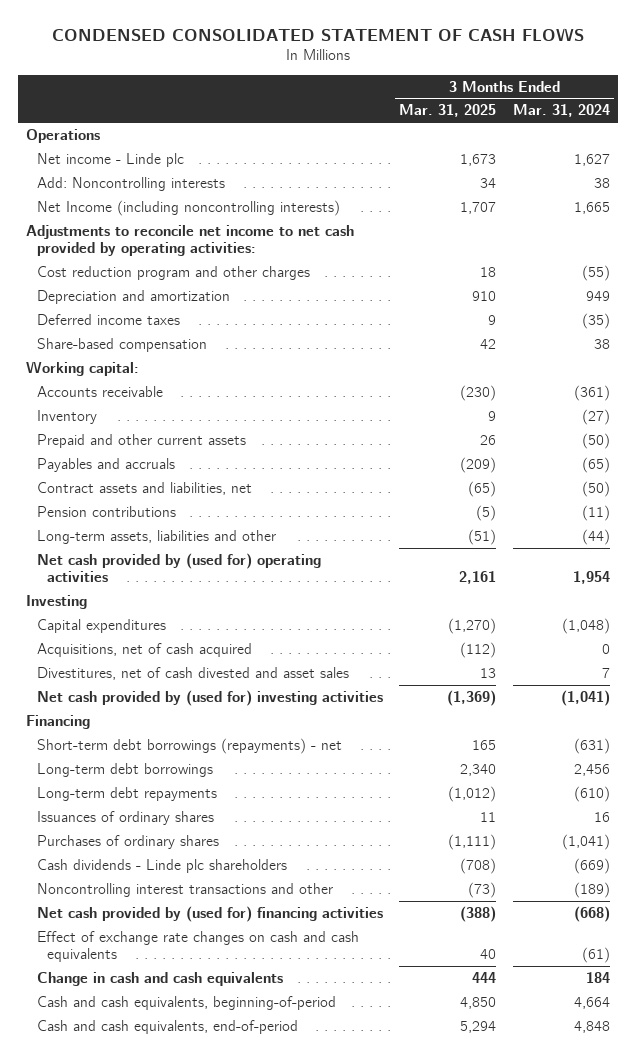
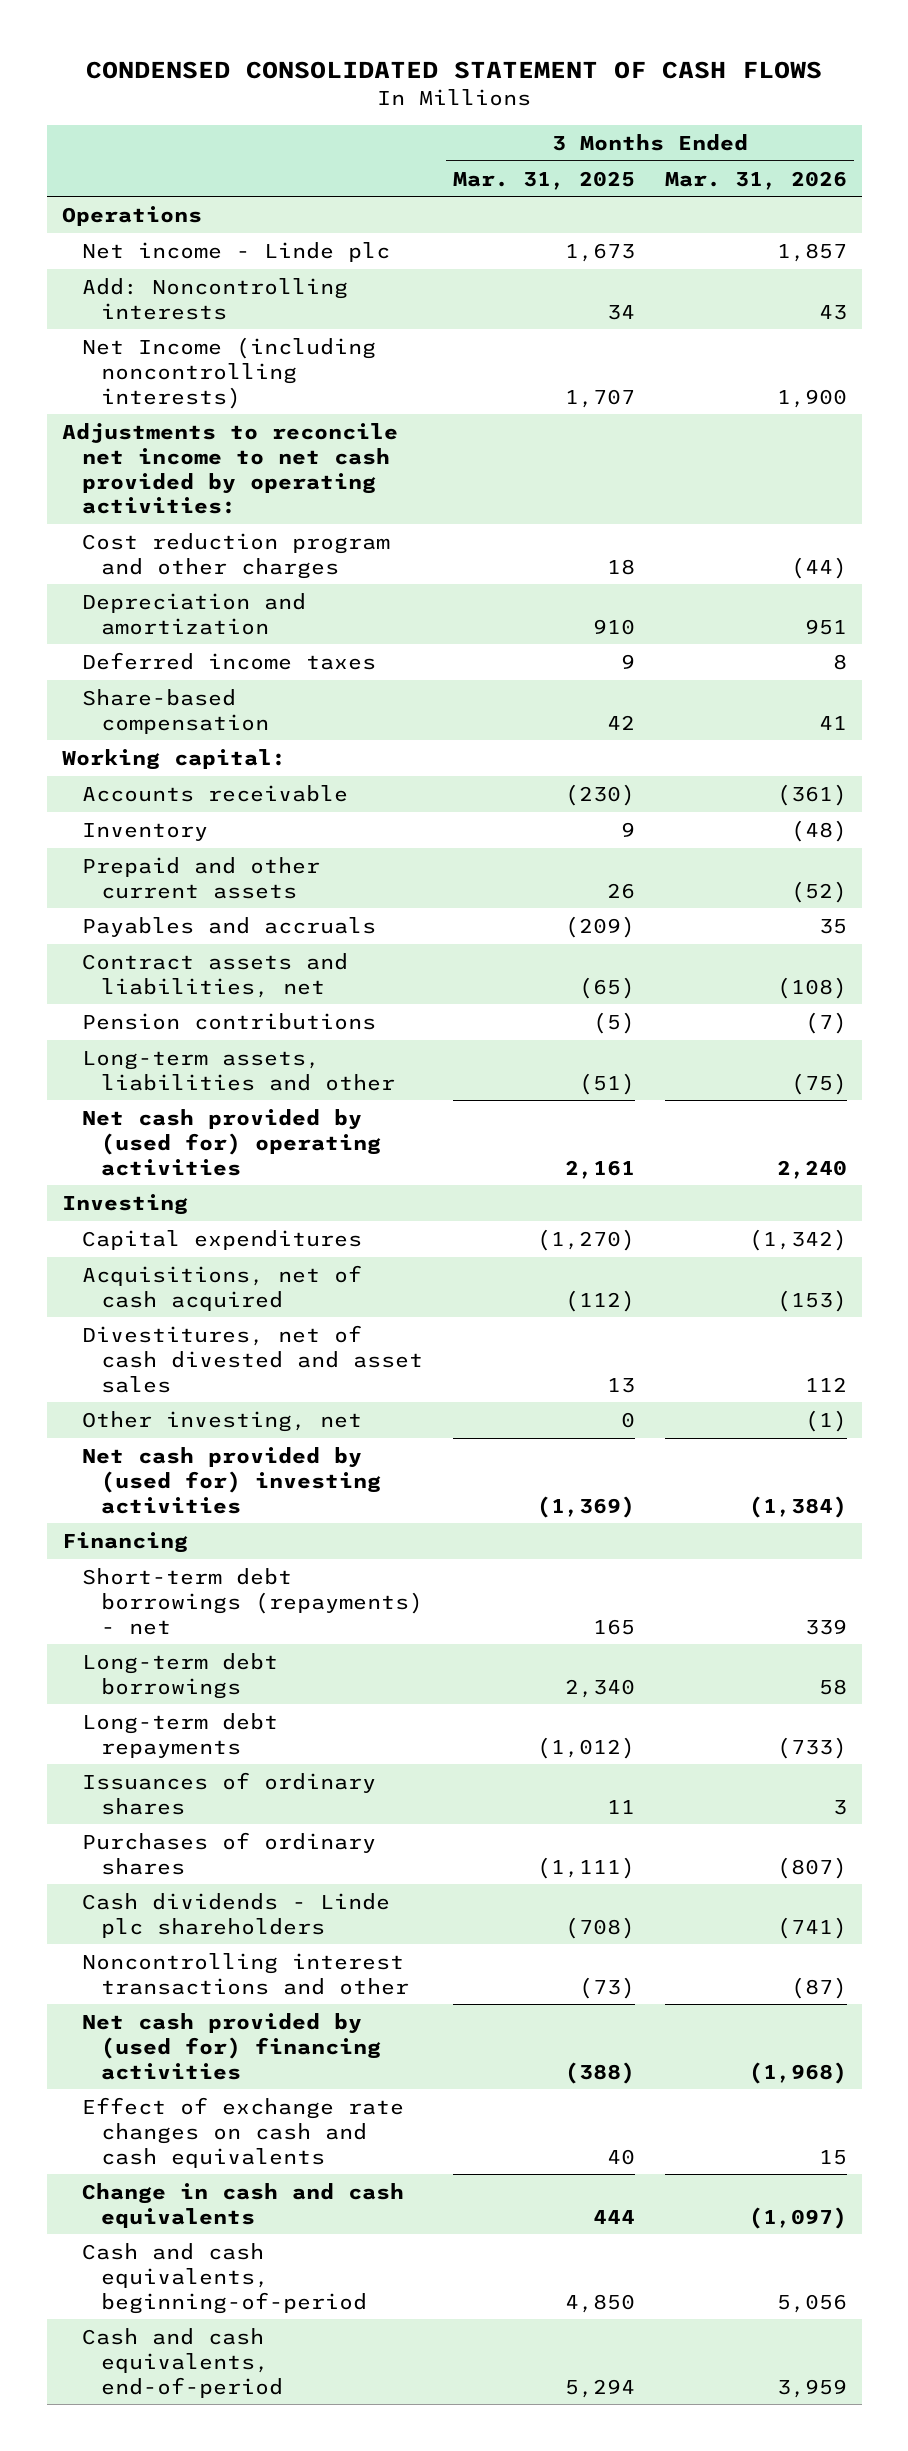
- | 3 Months Ended Mar. 31, 2025 | 3 Months Ended Mar. 31, 2024
+ | 3 Months Ended Mar. 31, 2025 | 3 Months Ended Mar. 31, 2026
+ Other investing, net | 0 | (1)

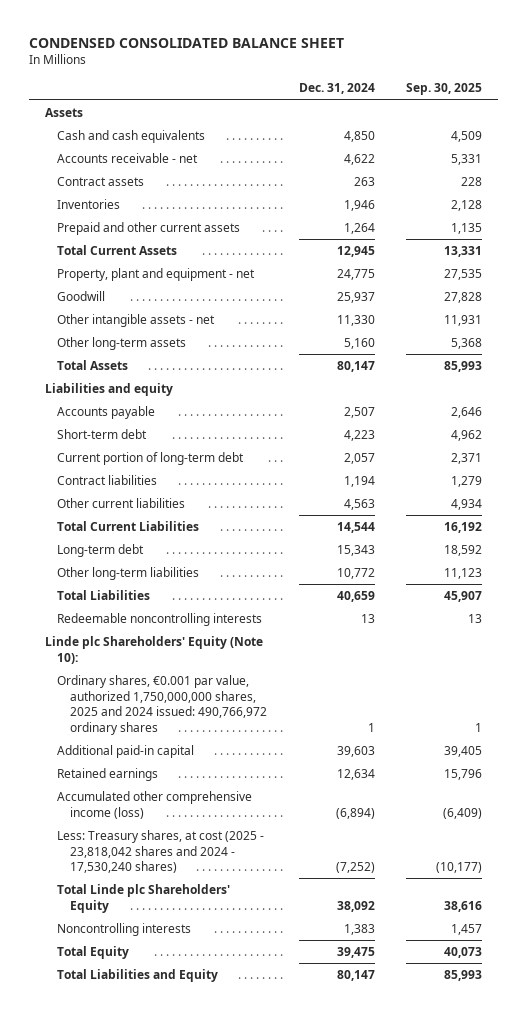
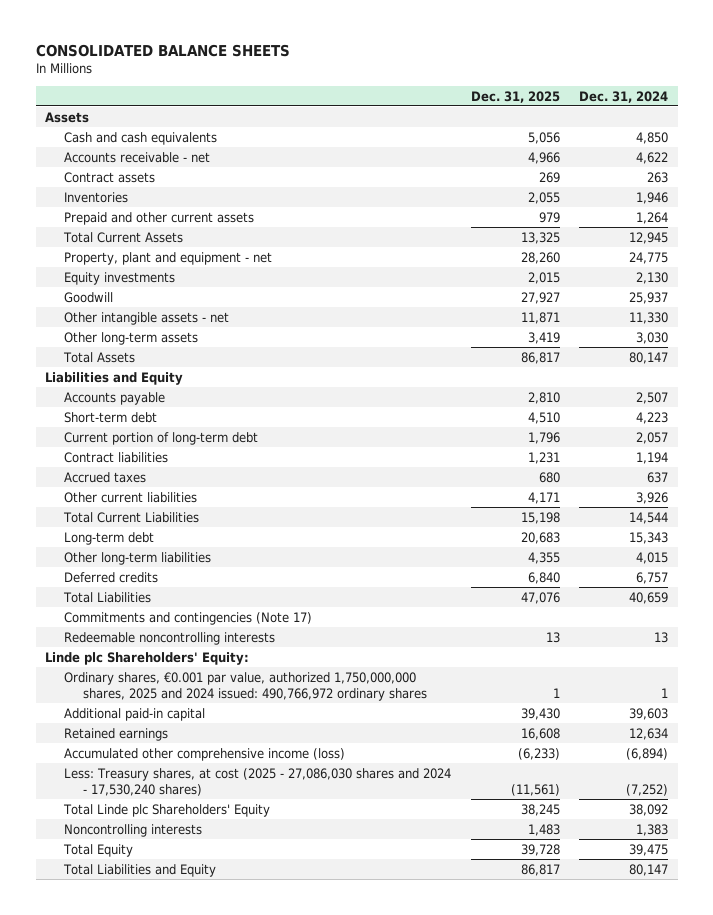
- CONDENSED CONSOLIDATED BALANCE SHEET
+ CONSOLIDATED BALANCE SHEETS
- | Dec. 31, 2024 | Sep. 30, 2025
+ | Dec. 31, 2025 | Dec. 31, 2024
+ Equity investments | 2,015 | 2,130
- Other long-term assets | 5,160 | 5,368
+ Other long-term assets | 3,419 | 3,030
- Liabilities and equity
+ Liabilities and Equity
- Other current liabilities | 4,563 | 4,934
+ Accrued taxes | 680 | 637
+ Other current liabilities | 4,171 | 3,926
- Other long-term liabilities | 10,772 | 11,123
+ Other long-term liabilities | 4,355 | 4,015
+ Deferred credits | 6,840 | 6,757
+ Commitments and contingencies (Note 17)
- Linde plc Shareholders' Equity (Note 10):
+ Linde plc Shareholders' Equity:
- Less: Treasury shares, at cost (2025 - 23,818,042 shares and 2024 - 17,530,240 shares) | (7,252) | (10,177)
+ Less: Treasury shares, at cost (2025 - 27,086,030 shares and 2024 - 17,530,240 shares) | (11,561) | (7,252)

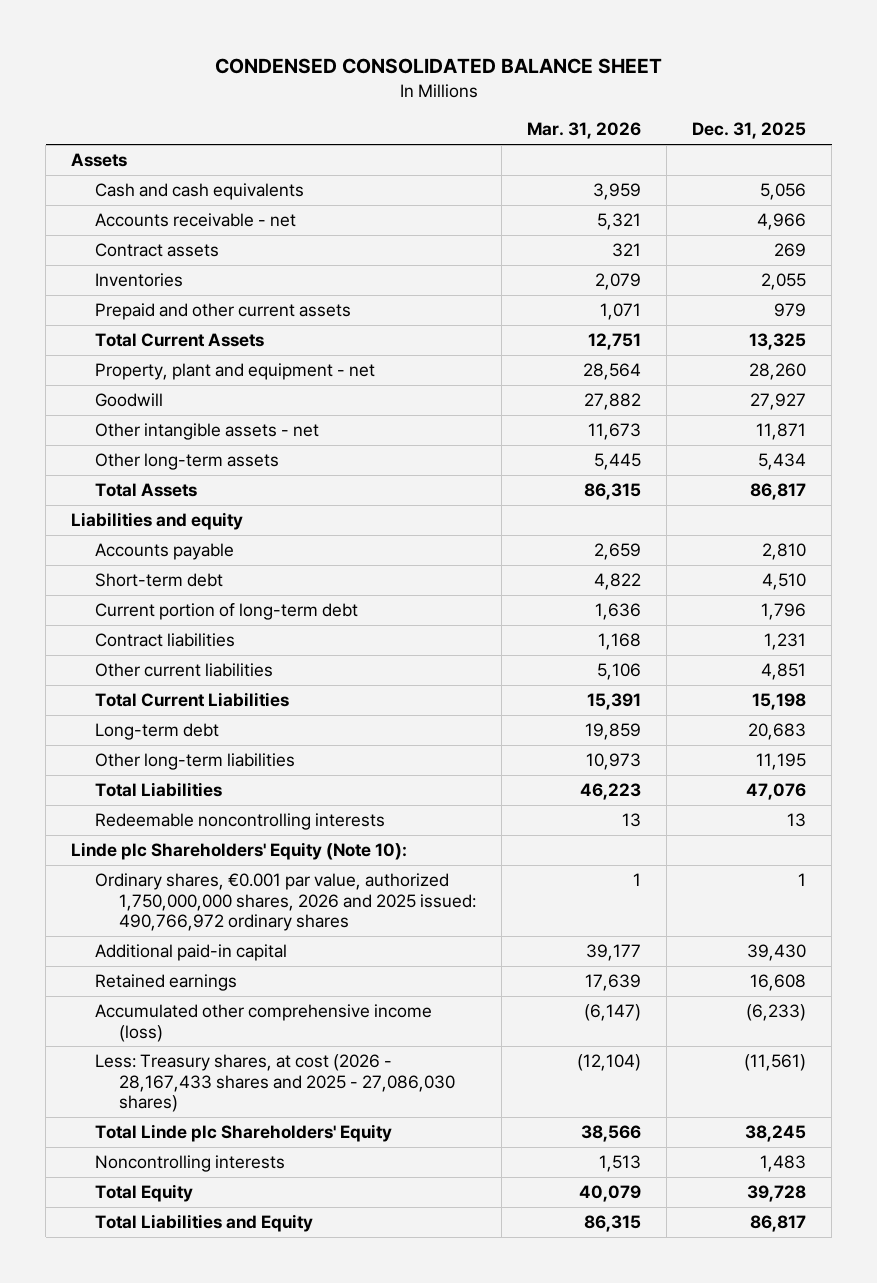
- CONSOLIDATED BALANCE SHEETS
+ CONDENSED CONSOLIDATED BALANCE SHEET
- | Dec. 31, 2025 | Dec. 31, 2024
+ | Mar. 31, 2026 | Dec. 31, 2025
- Equity investments | 2,015 | 2,130
- Other long-term assets | 3,419 | 3,030
+ Other long-term assets | 5,445 | 5,434
- Liabilities and Equity
+ Liabilities and equity
- Accrued taxes | 680 | 637
- Other current liabilities | 4,171 | 3,926
+ Other current liabilities | 5,106 | 4,851
- Other long-term liabilities | 4,355 | 4,015
- Deferred credits | 6,840 | 6,757
+ Other long-term liabilities | 10,973 | 11,195
- Commitments and contingencies (Note 17)
- Linde plc Shareholders' Equity:
- Ordinary shares, €0.001 par value, authorized 1,750,000,000 shares, 2025 and 2024 issued: 490,766,972 ordinary shares | 1 | 1
+ Linde plc Shareholders' Equity (Note 10):
+ Ordinary shares, €0.001 par value, authorized 1,750,000,000 shares, 2026 and 2025 issued: 490,766,972 ordinary shares | 1 | 1
- Less: Treasury shares, at cost (2025 - 27,086,030 shares and 2024 - 17,530,240 shares) | (11,561) | (7,252)
+ Less: Treasury shares, at cost (2026 - 28,167,433 shares and 2025 - 27,086,030 shares) | (12,104) | (11,561)

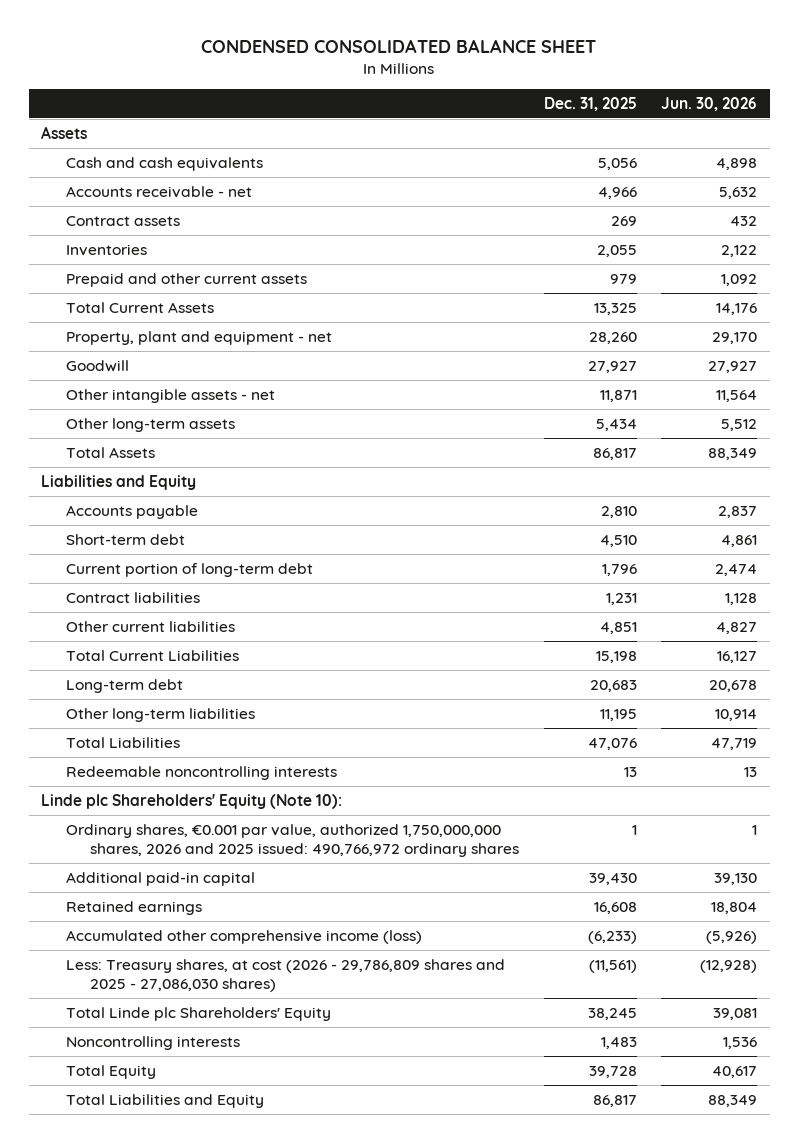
- | Mar. 31, 2026 | Dec. 31, 2025
+ | Dec. 31, 2025 | Jun. 30, 2026
- Liabilities and equity
+ Liabilities and Equity
- Less: Treasury shares, at cost (2026 - 28,167,433 shares and 2025 - 27,086,030 shares) | (12,104) | (11,561)
+ Less: Treasury shares, at cost (2026 - 29,786,809 shares and 2025 - 27,086,030 shares) | (11,561) | (12,928)

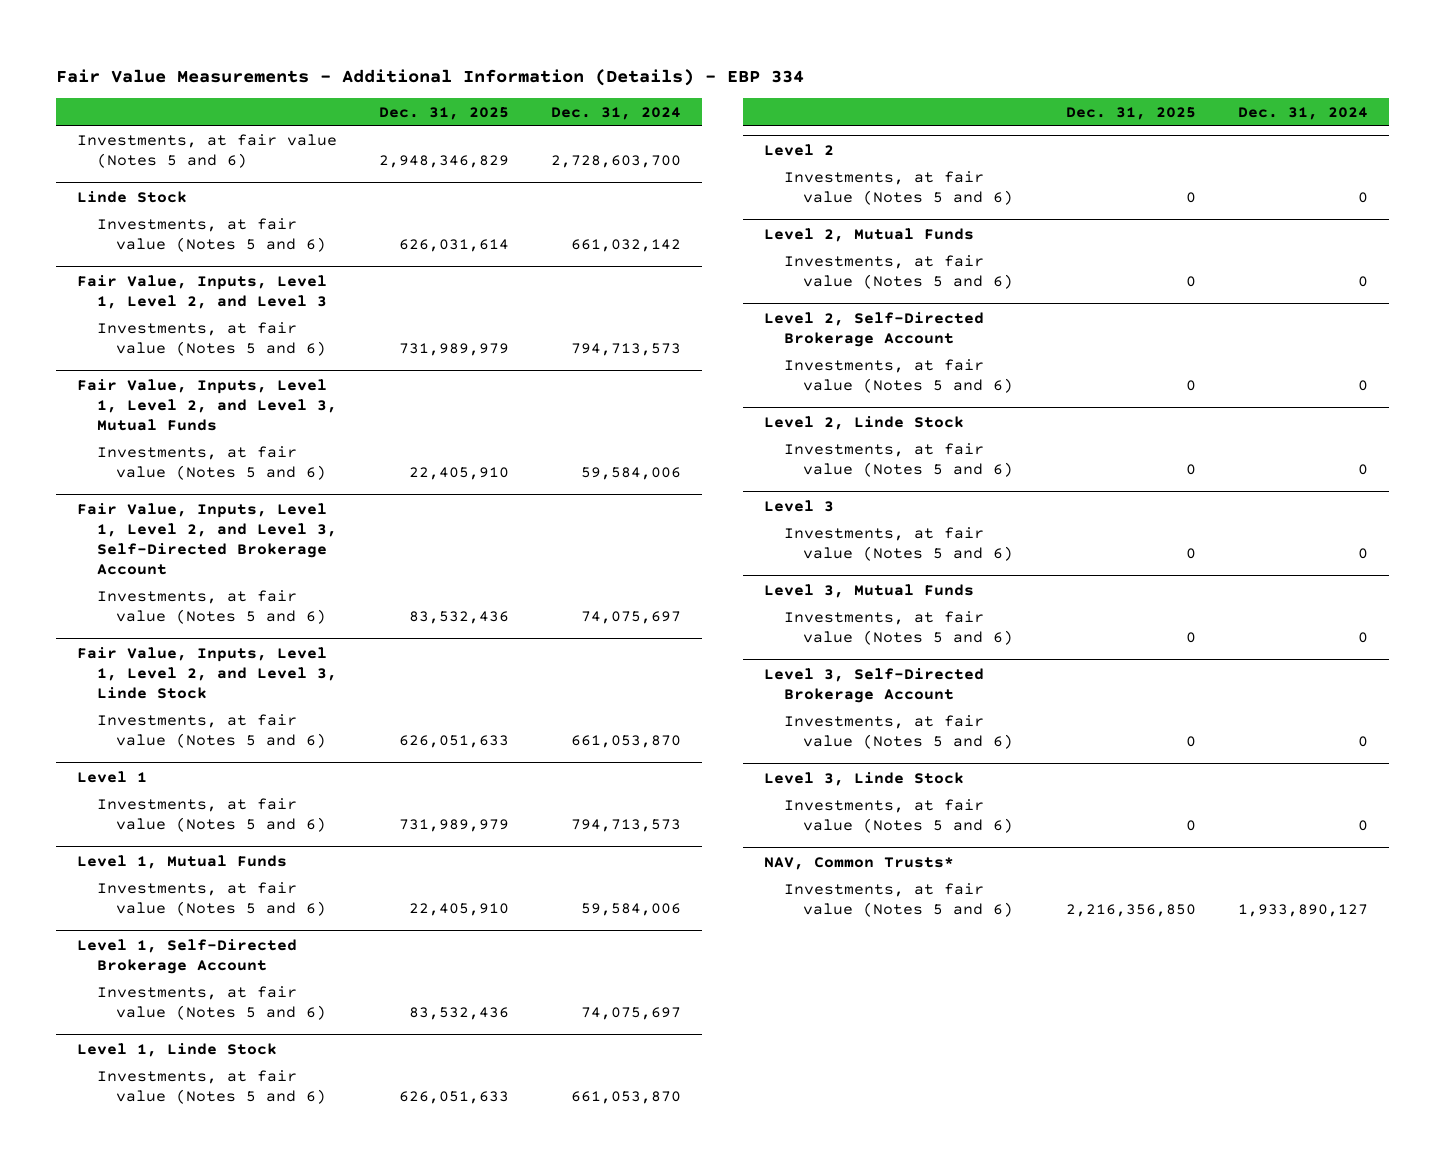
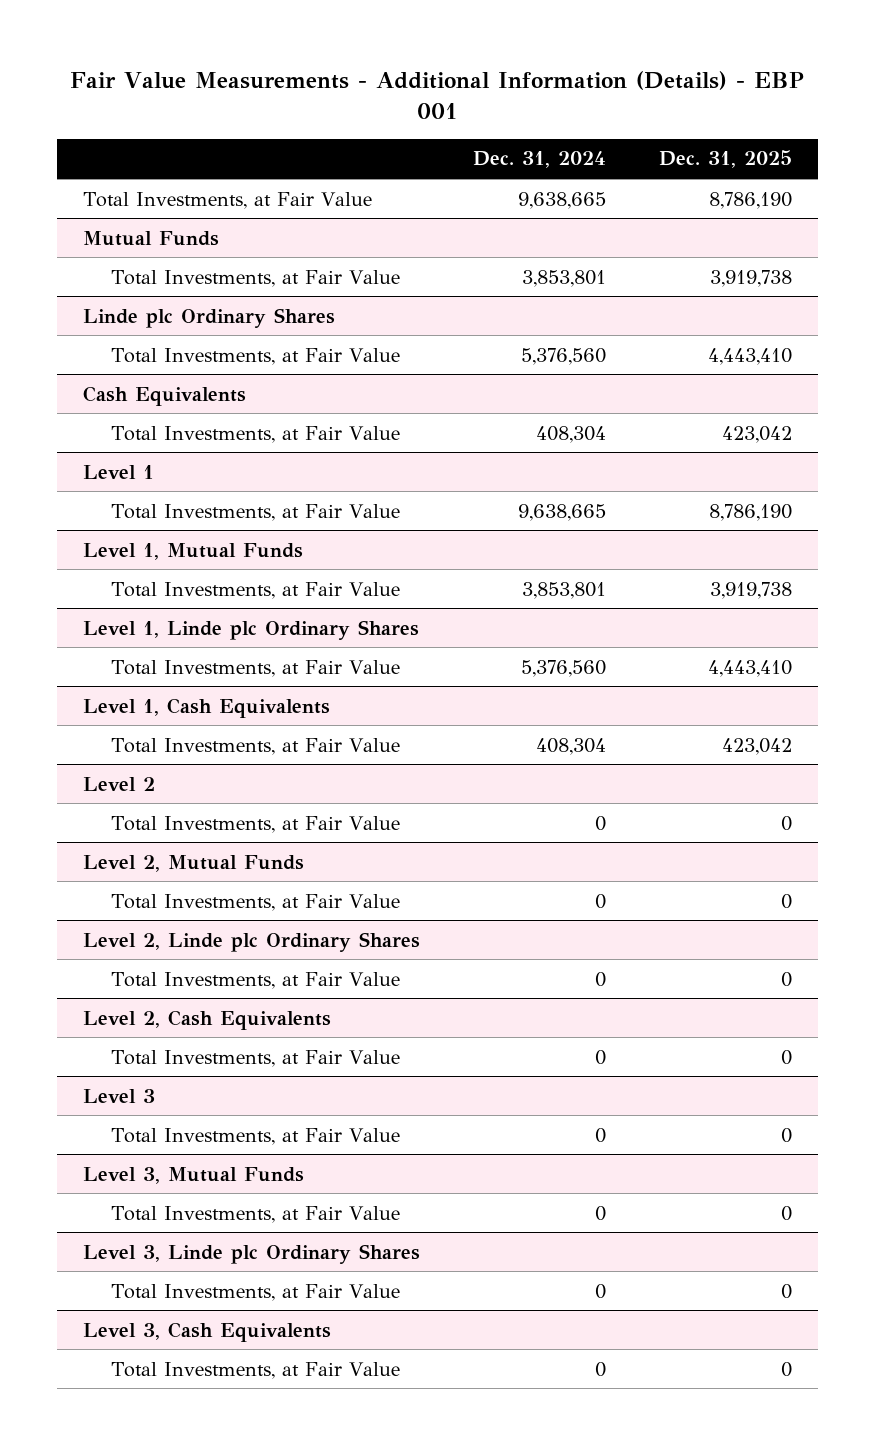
- Fair Value Measurements - Additional Information (Details) - EBP 334
+ Fair Value Measurements - Additional Information (Details) - EBP 001
- | Dec. 31, 2025 | Dec. 31, 2024
+ | Dec. 31, 2024 | Dec. 31, 2025
- Investments, at fair value (Notes 5 and 6) | 2,948,346,829 | 2,728,603,700
- Linde Stock
- Investments, at fair value (Notes 5 and 6) | 626,031,614 | 661,032,142
- Fair Value, Inputs, Level 1, Level 2, and Level 3
- Investments, at fair value (Notes 5 and 6) | 731,989,979 | 794,713,573
- Fair Value, Inputs, Level 1, Level 2, and Level 3, Mutual Funds
- Investments, at fair value (Notes 5 and 6) | 22,405,910 | 59,584,006
- Fair Value, Inputs, Level 1, Level 2, and Level 3, Self-Directed Brokerage Account
- Investments, at fair value (Notes 5 and 6) | 83,532,436 | 74,075,697
- Fair Value, Inputs, Level 1, Level 2, and Level 3, Linde Stock
- Investments, at fair value (Notes 5 and 6) | 626,051,633 | 661,053,870
+ Total Investments, at Fair Value | 9,638,665 | 8,786,190
+ Mutual Funds
+ Total Investments, at Fair Value | 3,853,801 | 3,919,738
+ Linde plc Ordinary Shares
+ Total Investments, at Fair Value | 5,376,560 | 4,443,410
+ Cash Equivalents
+ Total Investments, at Fair Value | 408,304 | 423,042
@ Level 1
- Investments, at fair value (Notes 5 and 6) | 731,989,979 | 794,713,573
+ Total Investments, at Fair Value | 9,638,665 | 8,786,190
@ Level 1, Mutual Funds
- Investments, at fair value (Notes 5 and 6) | 22,405,910 | 59,584,006
- Level 1, Self-Directed Brokerage Account
- Investments, at fair value (Notes 5 and 6) | 83,532,436 | 74,075,697
- Level 1, Linde Stock
- Investments, at fair value (Notes 5 and 6) | 626,051,633 | 661,053,870
@ Level 1, Mutual Funds
+ Total Investments, at Fair Value | 3,853,801 | 3,919,738
+ Level 1, Linde plc Ordinary Shares
+ Total Investments, at Fair Value | 5,376,560 | 4,443,410
+ Level 1, Cash Equivalents
+ Total Investments, at Fair Value | 408,304 | 423,042
@ Level 2
- Investments, at fair value (Notes 5 and 6) | 0 | 0
+ Total Investments, at Fair Value | 0 | 0
@ Level 2, Mutual Funds
- Investments, at fair value (Notes 5 and 6) | 0 | 0
- Level 2, Self-Directed Brokerage Account
- Investments, at fair value (Notes 5 and 6) | 0 | 0
- Level 2, Linde Stock
- Investments, at fair value (Notes 5 and 6) | 0 | 0
@ Level 2, Mutual Funds
+ Total Investments, at Fair Value | 0 | 0
+ Level 2, Linde plc Ordinary Shares
+ Total Investments, at Fair Value | 0 | 0
+ Level 2, Cash Equivalents
+ Total Investments, at Fair Value | 0 | 0
@ Level 3
- Investments, at fair value (Notes 5 and 6) | 0 | 0
+ Total Investments, at Fair Value | 0 | 0
@ Level 3, Mutual Funds
- Investments, at fair value (Notes 5 and 6) | 0 | 0
- Level 3, Self-Directed Brokerage Account
- Investments, at fair value (Notes 5 and 6) | 0 | 0
- Level 3, Linde Stock
- Investments, at fair value (Notes 5 and 6) | 0 | 0
- NAV, Common Trusts*
- Investments, at fair value (Notes 5 and 6) | 2,216,356,850 | 1,933,890,127
@ Level 3, Mutual Funds
+ Total Investments, at Fair Value | 0 | 0
+ Level 3, Linde plc Ordinary Shares
+ Total Investments, at Fair Value | 0 | 0
+ Level 3, Cash Equivalents
+ Total Investments, at Fair Value | 0 | 0

